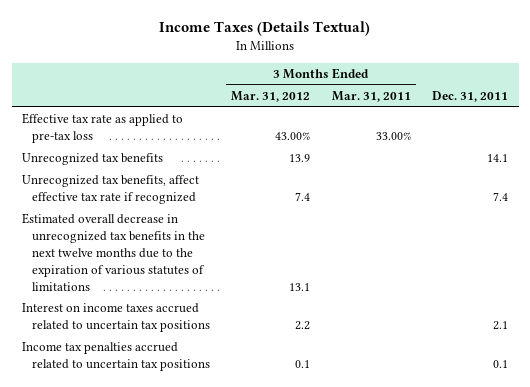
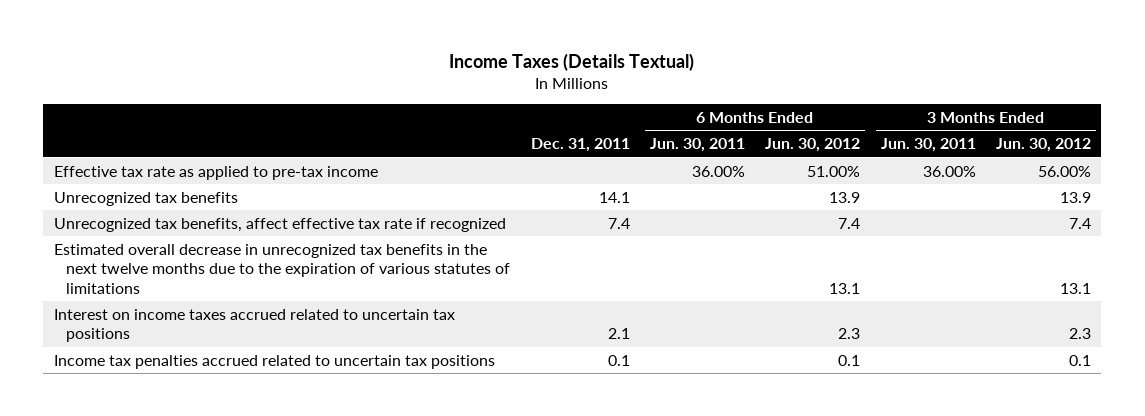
- | 3 Months Ended Mar. 31, 2012 | 3 Months Ended Mar. 31, 2011 | Dec. 31, 2011
+ | Dec. 31, 2011 | 6 Months Ended Jun. 30, 2011 | 6 Months Ended Jun. 30, 2012 | 3 Months Ended Jun. 30, 2011 | 3 Months Ended Jun. 30, 2012
- Effective tax rate as applied to pre-tax loss | 43.00% | 33.00% |
+ Effective tax rate as applied to pre-tax income | | 36.00% | 51.00% | 36.00% | 56.00%

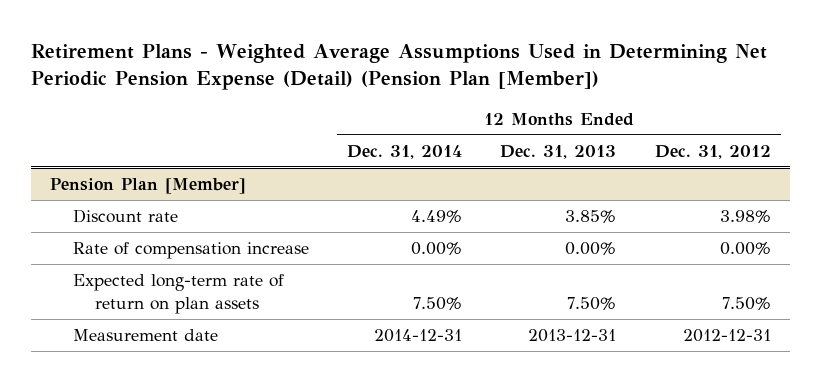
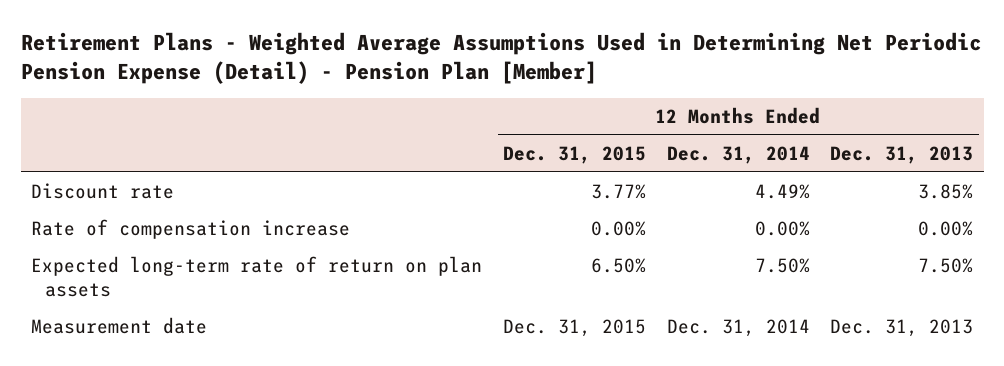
- Retirement Plans - Weighted Average Assumptions Used in Determining Net Periodic Pension Expense (Detail) (Pension Plan [Member])
+ Retirement Plans - Weighted Average Assumptions Used in Determining Net Periodic Pension Expense (Detail) - Pension Plan [Member]
- | 12 Months Ended Dec. 31, 2014 | 12 Months Ended Dec. 31, 2013 | 12 Months Ended Dec. 31, 2012
+ | 12 Months Ended Dec. 31, 2015 | 12 Months Ended Dec. 31, 2014 | 12 Months Ended Dec. 31, 2013
- Pension Plan [Member]
- Measurement date | 2014-12-31 | 2013-12-31 | 2012-12-31
+ Measurement date | Dec. 31, 2015 | Dec. 31, 2014 | Dec. 31, 2013

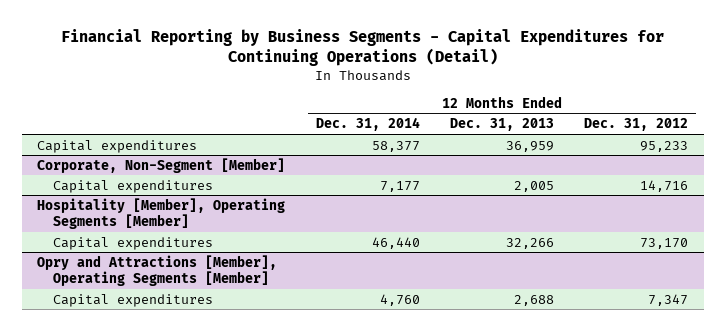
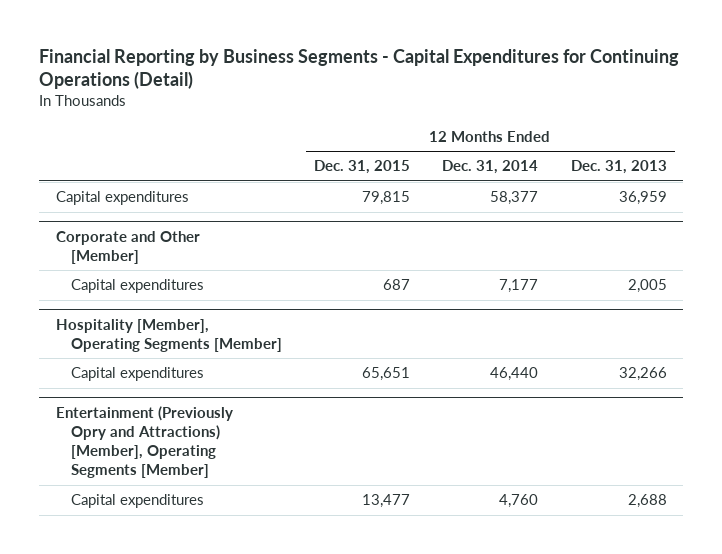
- | 12 Months Ended Dec. 31, 2014 | 12 Months Ended Dec. 31, 2013 | 12 Months Ended Dec. 31, 2012
+ | 12 Months Ended Dec. 31, 2015 | 12 Months Ended Dec. 31, 2014 | 12 Months Ended Dec. 31, 2013
- Corporate, Non-Segment [Member]
+ Corporate and Other [Member]
- Opry and Attractions [Member], Operating Segments [Member]
+ Entertainment (Previously Opry and Attractions) [Member], Operating Segments [Member]

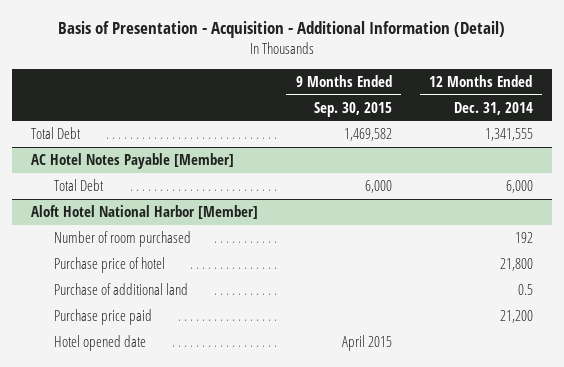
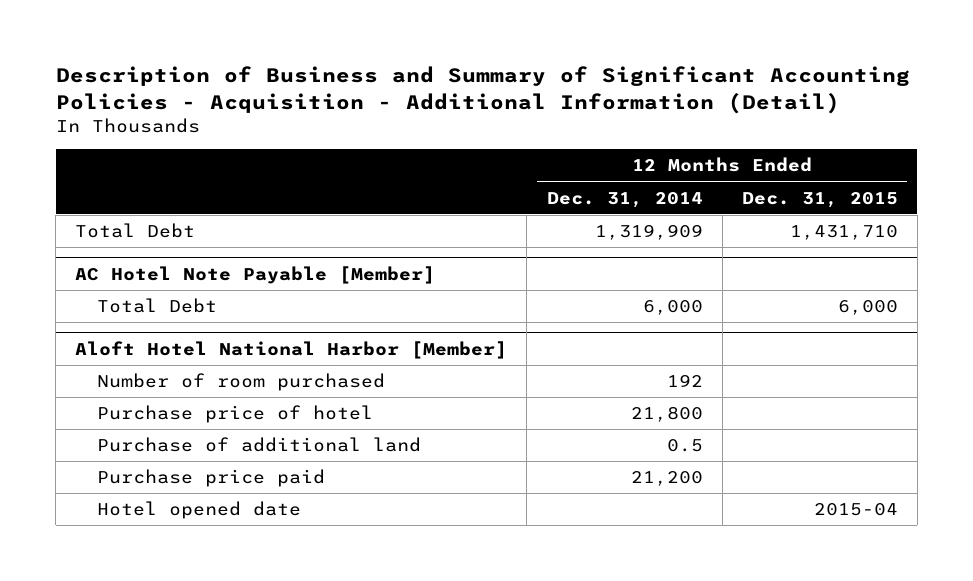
- Basis of Presentation - Acquisition - Additional Information (Detail)
+ Description of Business and Summary of Significant Accounting Policies - Acquisition - Additional Information (Detail)
- | 9 Months Ended Sep. 30, 2015 | 12 Months Ended Dec. 31, 2014
+ | 12 Months Ended Dec. 31, 2014 | 12 Months Ended Dec. 31, 2015
- Total Debt | 1,469,582 | 1,341,555
- AC Hotel Notes Payable [Member]
+ Total Debt | 1,319,909 | 1,431,710
+ AC Hotel Note Payable [Member]

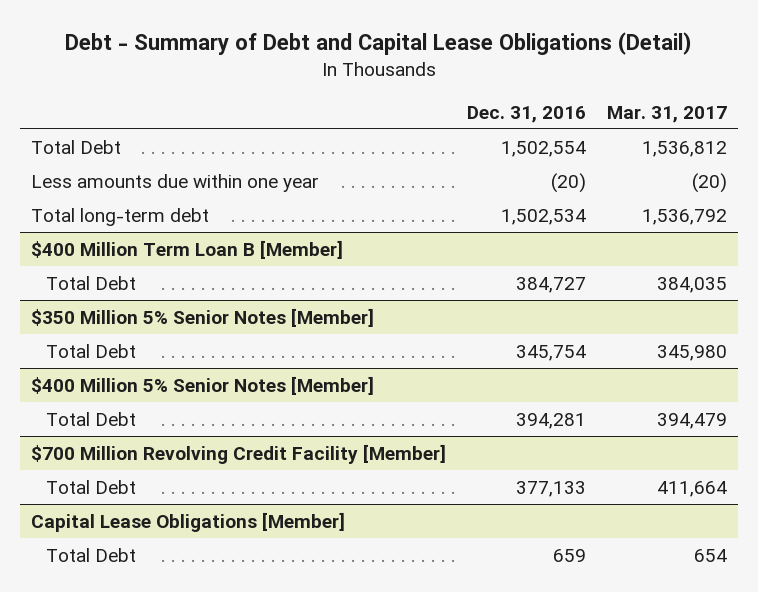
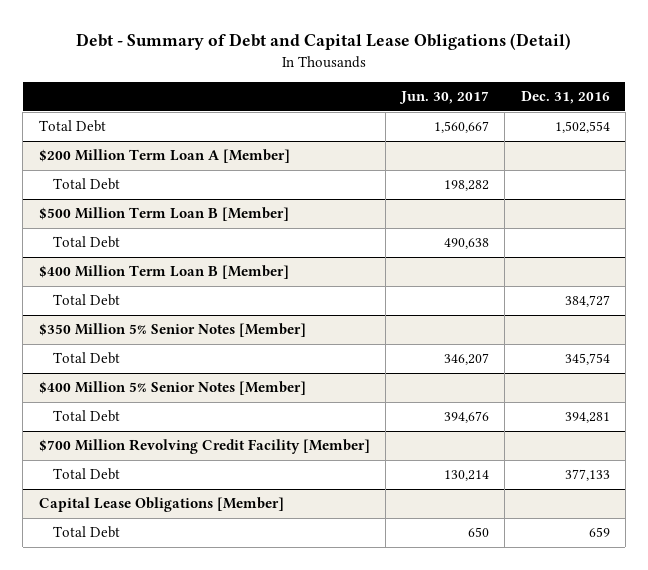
- | Dec. 31, 2016 | Mar. 31, 2017
+ | Jun. 30, 2017 | Dec. 31, 2016
- Less amounts due within one year | (20) | (20)
- Total long-term debt | 1,502,534 | 1,536,792
+ $200 Million Term Loan A [Member]
+ Total Debt | 198,282 |
+ $500 Million Term Loan B [Member]
+ Total Debt | 490,638 |

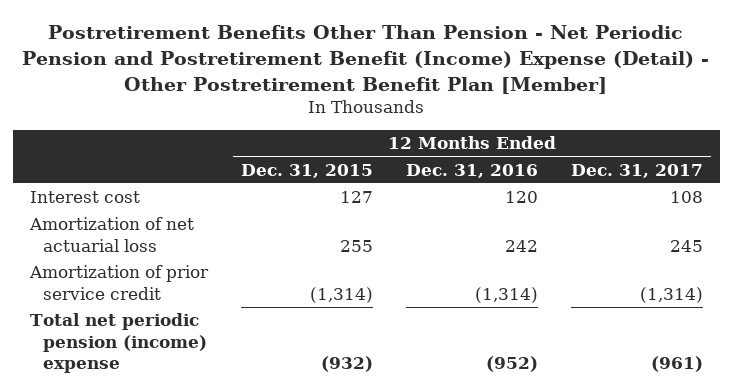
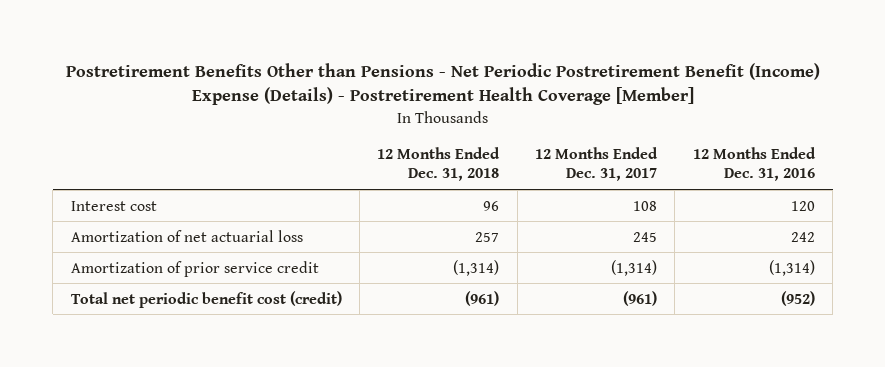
- Postretirement Benefits Other Than Pension - Net Periodic Pension and Postretirement Benefit (Income) Expense (Detail) - Other Postretirement Benefit Plan [Member]
+ Postretirement Benefits Other than Pensions - Net Periodic Postretirement Benefit (Income) Expense (Details) - Postretirement Health Coverage [Member]
- | 12 Months Ended Dec. 31, 2015 | 12 Months Ended Dec. 31, 2016 | 12 Months Ended Dec. 31, 2017
+ | 12 Months Ended Dec. 31, 2018 | 12 Months Ended Dec. 31, 2017 | 12 Months Ended Dec. 31, 2016
- Total net periodic pension (income) expense | (932) | (952) | (961)
+ Total net periodic benefit cost (credit) | (961) | (961) | (952)

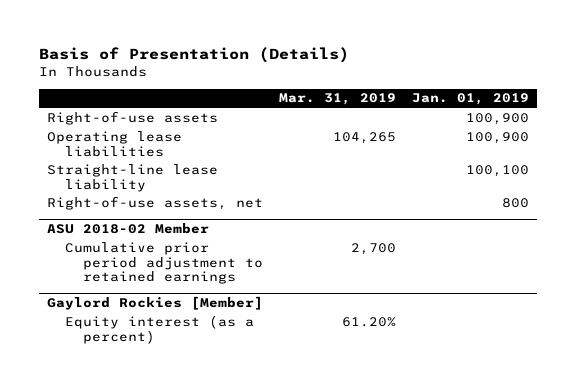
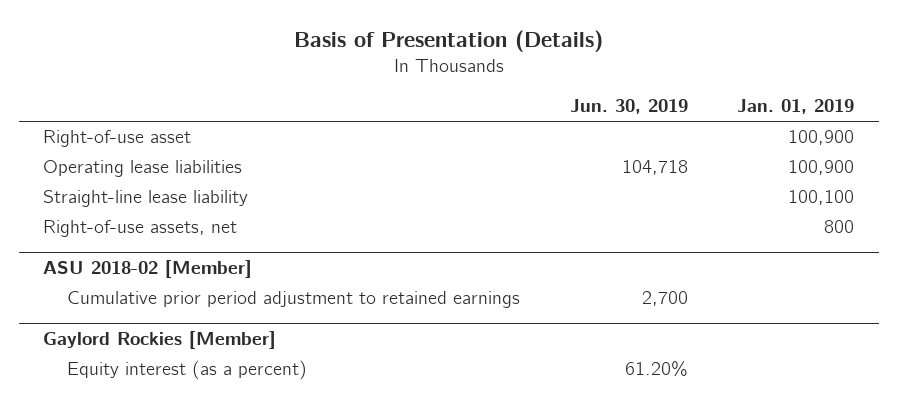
- | Mar. 31, 2019 | Jan. 01, 2019
+ | Jun. 30, 2019 | Jan. 01, 2019
- Right-of-use assets | | 100,900
+ Right-of-use asset | | 100,900
- ASU 2018-02 Member
+ ASU 2018-02 [Member]

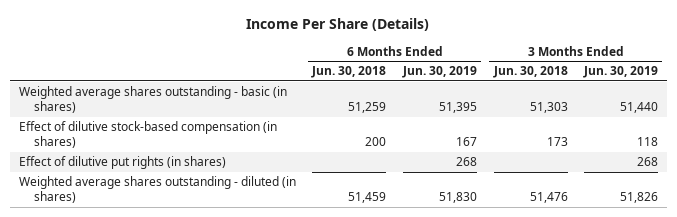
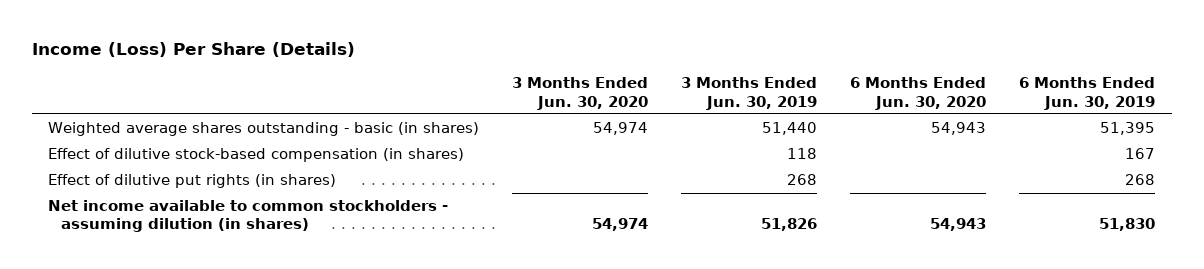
- Income Per Share (Details)
+ Income (Loss) Per Share (Details)
- | 6 Months Ended Jun. 30, 2018 | 6 Months Ended Jun. 30, 2019 | 3 Months Ended Jun. 30, 2018 | 3 Months Ended Jun. 30, 2019
+ | 3 Months Ended Jun. 30, 2020 | 3 Months Ended Jun. 30, 2019 | 6 Months Ended Jun. 30, 2020 | 6 Months Ended Jun. 30, 2019
- Weighted average shares outstanding - diluted (in shares) | 51,459 | 51,830 | 51,476 | 51,826
+ Net income available to common stockholders - assuming dilution (in shares) | 54,974 | 51,826 | 54,943 | 51,830

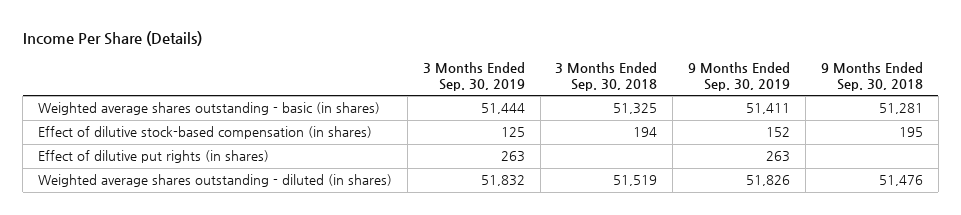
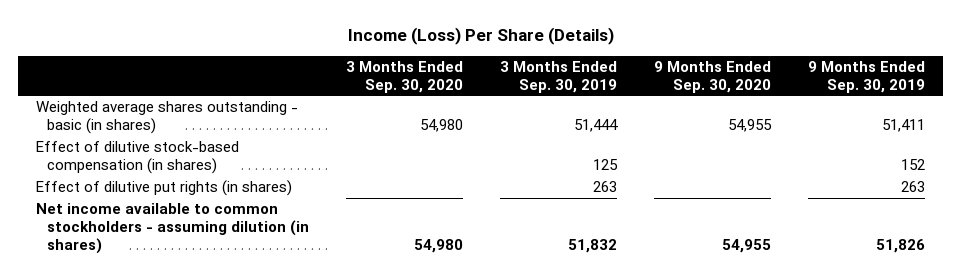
- Income Per Share (Details)
+ Income (Loss) Per Share (Details)
- | 3 Months Ended Sep. 30, 2019 | 3 Months Ended Sep. 30, 2018 | 9 Months Ended Sep. 30, 2019 | 9 Months Ended Sep. 30, 2018
+ | 3 Months Ended Sep. 30, 2020 | 3 Months Ended Sep. 30, 2019 | 9 Months Ended Sep. 30, 2020 | 9 Months Ended Sep. 30, 2019
- Weighted average shares outstanding - diluted (in shares) | 51,832 | 51,519 | 51,826 | 51,476
+ Net income available to common stockholders - assuming dilution (in shares) | 54,980 | 51,832 | 54,955 | 51,826

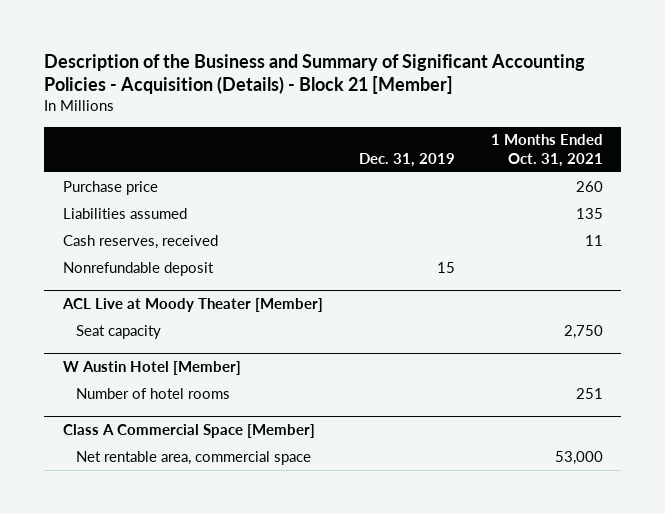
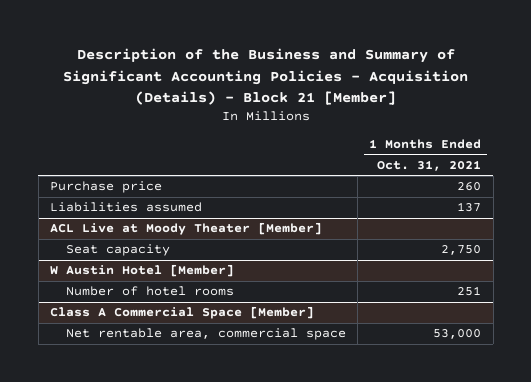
- | Dec. 31, 2019 | 1 Months Ended Oct. 31, 2021
+ | 1 Months Ended Oct. 31, 2021
- Liabilities assumed | | 135
- Cash reserves, received | | 11
- Nonrefundable deposit | 15 |
+ Liabilities assumed | 137

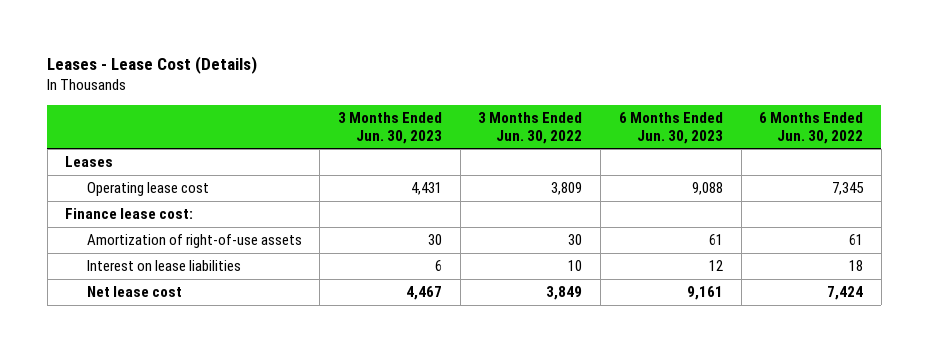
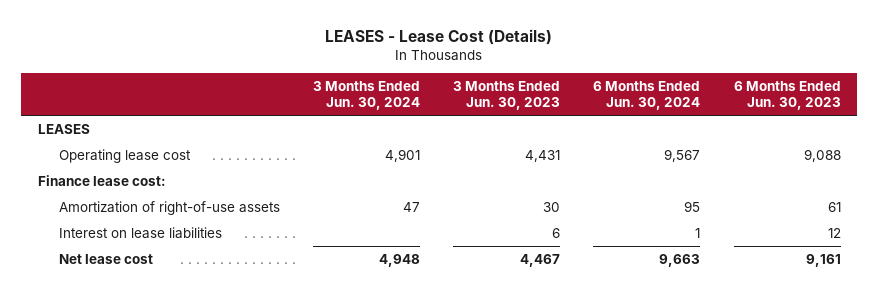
- Leases - Lease Cost (Details)
+ LEASES - Lease Cost (Details)
- | 3 Months Ended Jun. 30, 2023 | 3 Months Ended Jun. 30, 2022 | 6 Months Ended Jun. 30, 2023 | 6 Months Ended Jun. 30, 2022
+ | 3 Months Ended Jun. 30, 2024 | 3 Months Ended Jun. 30, 2023 | 6 Months Ended Jun. 30, 2024 | 6 Months Ended Jun. 30, 2023
- Leases
+ LEASES

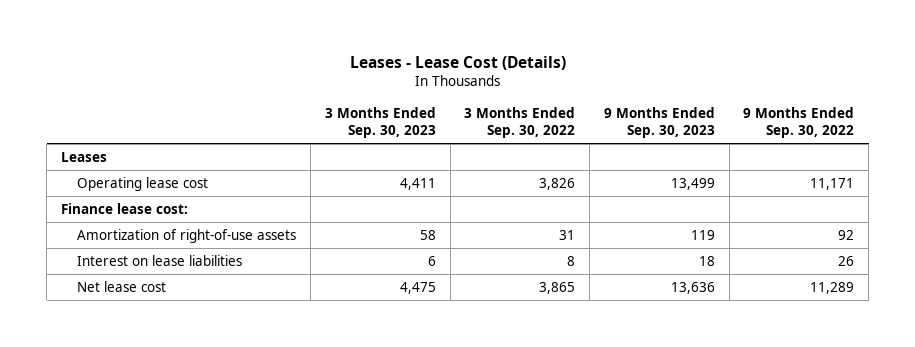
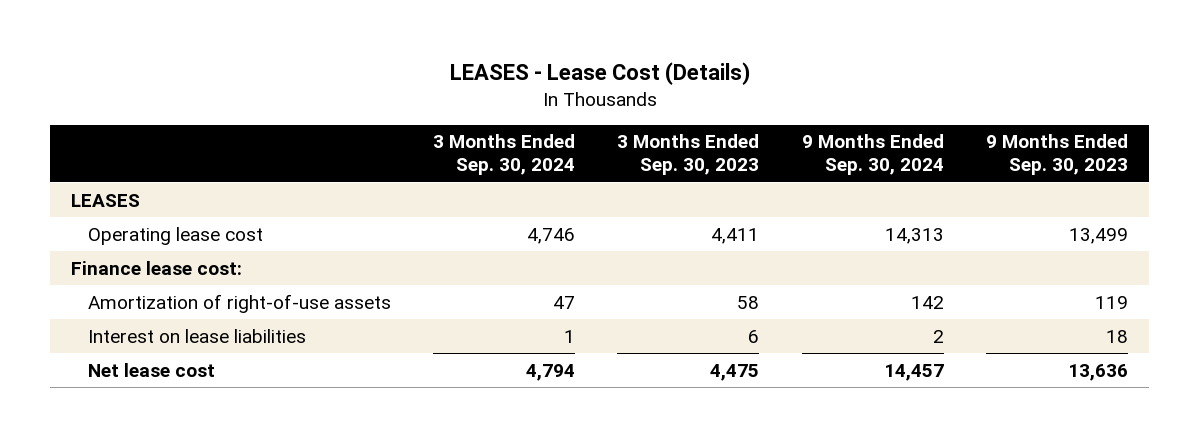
- Leases - Lease Cost (Details)
+ LEASES - Lease Cost (Details)
- | 3 Months Ended Sep. 30, 2023 | 3 Months Ended Sep. 30, 2022 | 9 Months Ended Sep. 30, 2023 | 9 Months Ended Sep. 30, 2022
+ | 3 Months Ended Sep. 30, 2024 | 3 Months Ended Sep. 30, 2023 | 9 Months Ended Sep. 30, 2024 | 9 Months Ended Sep. 30, 2023
- Leases
+ LEASES

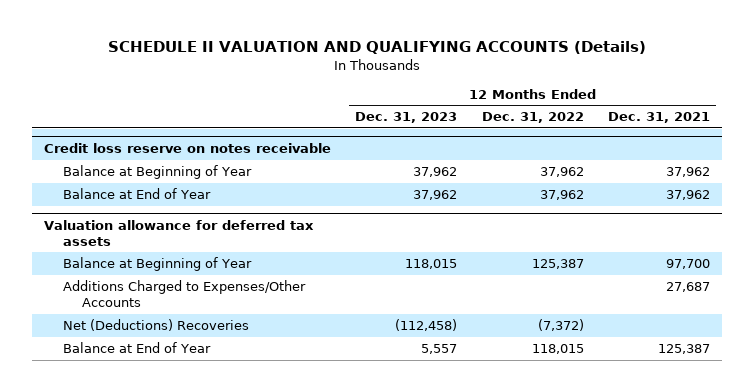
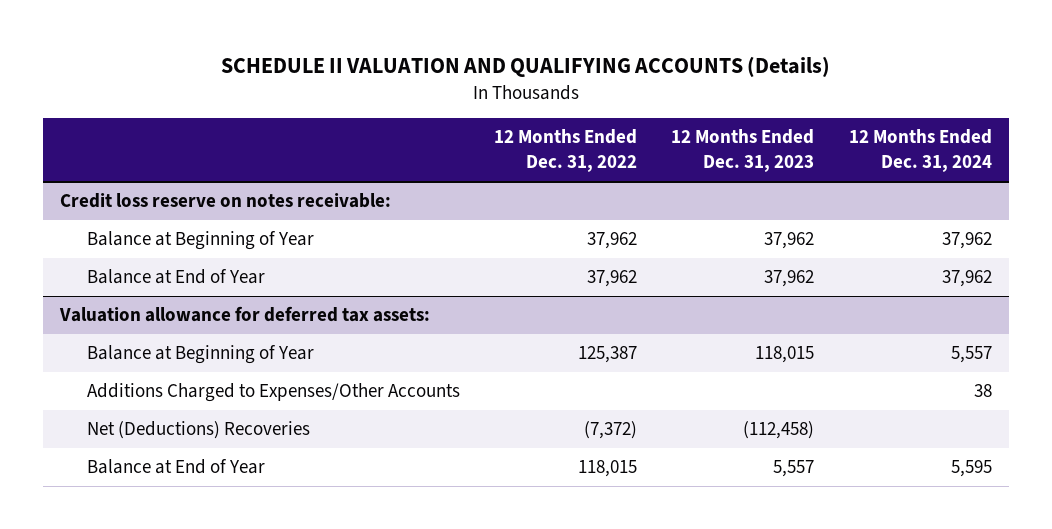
- | 12 Months Ended Dec. 31, 2023 | 12 Months Ended Dec. 31, 2022 | 12 Months Ended Dec. 31, 2021
+ | 12 Months Ended Dec. 31, 2022 | 12 Months Ended Dec. 31, 2023 | 12 Months Ended Dec. 31, 2024
- Credit loss reserve on notes receivable
+ Credit loss reserve on notes receivable:
- Valuation allowance for deferred tax assets
+ Valuation allowance for deferred tax assets:

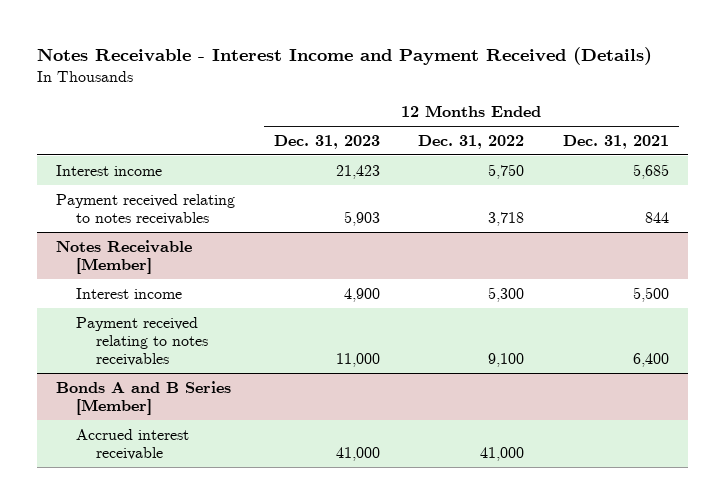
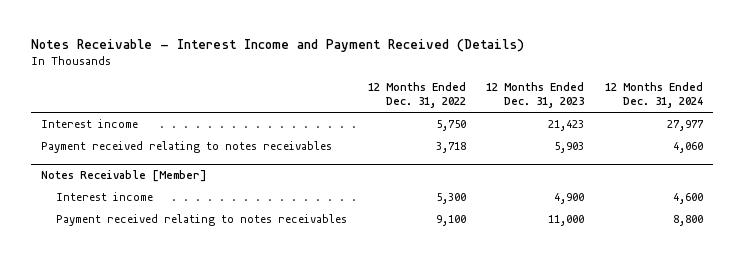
- | 12 Months Ended Dec. 31, 2023 | 12 Months Ended Dec. 31, 2022 | 12 Months Ended Dec. 31, 2021
+ | 12 Months Ended Dec. 31, 2022 | 12 Months Ended Dec. 31, 2023 | 12 Months Ended Dec. 31, 2024
- Bonds A and B Series [Member]
- Accrued interest receivable | 41,000 | 41,000 |

